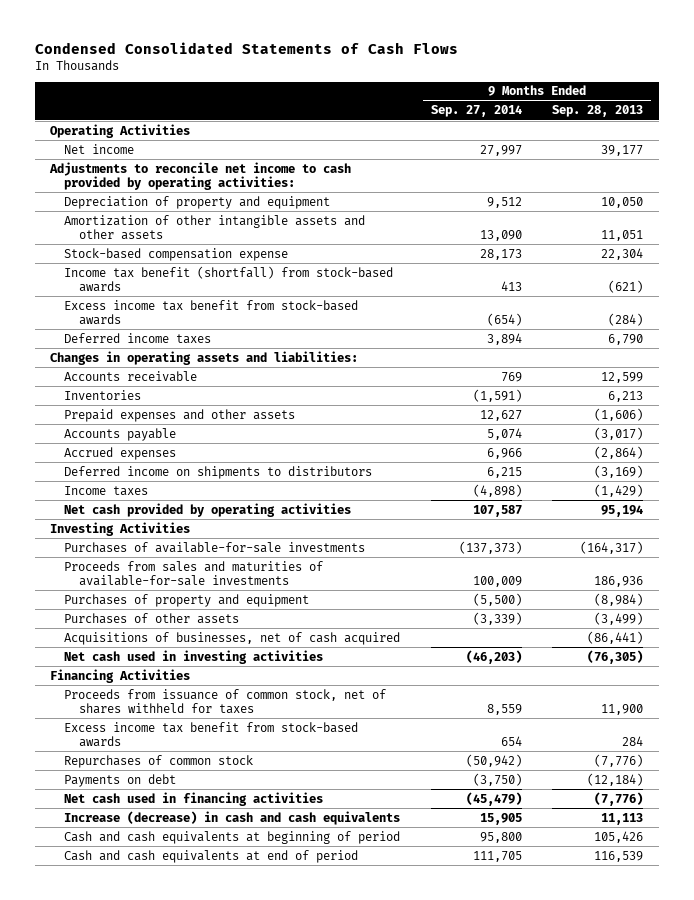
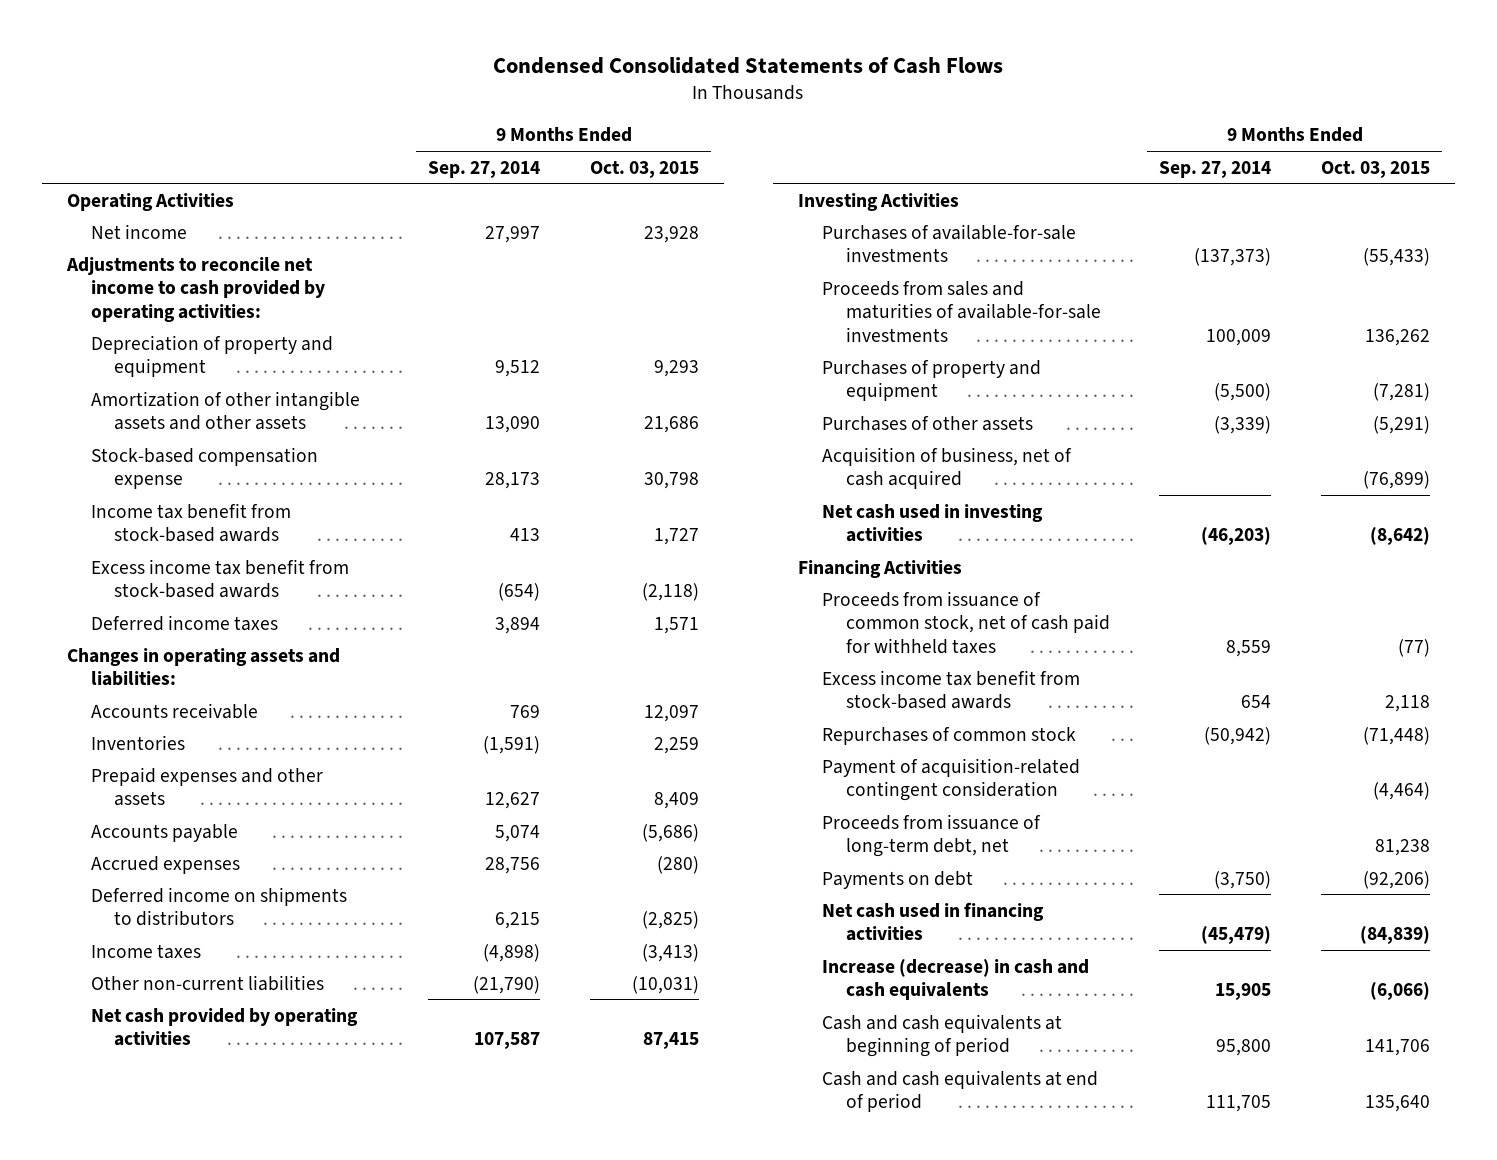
- | 9 Months Ended Sep. 27, 2014 | 9 Months Ended Sep. 28, 2013
+ | 9 Months Ended Sep. 27, 2014 | 9 Months Ended Oct. 03, 2015
- Income tax benefit (shortfall) from stock-based awards | 413 | (621)
+ Income tax benefit from stock-based awards | 413 | 1,727
- Accrued expenses | 6,966 | (2,864)
+ Accrued expenses | 28,756 | (280)
+ Other non-current liabilities | (21,790) | (10,031)
- Acquisitions of businesses, net of cash acquired | | (86,441)
+ Acquisition of business, net of cash acquired | | (76,899)
- Proceeds from issuance of common stock, net of shares withheld for taxes | 8,559 | 11,900
+ Proceeds from issuance of common stock, net of cash paid for withheld taxes | 8,559 | (77)
+ Payment of acquisition-related contingent consideration | | (4,464)
+ Proceeds from issuance of long-term debt, net | | 81,238

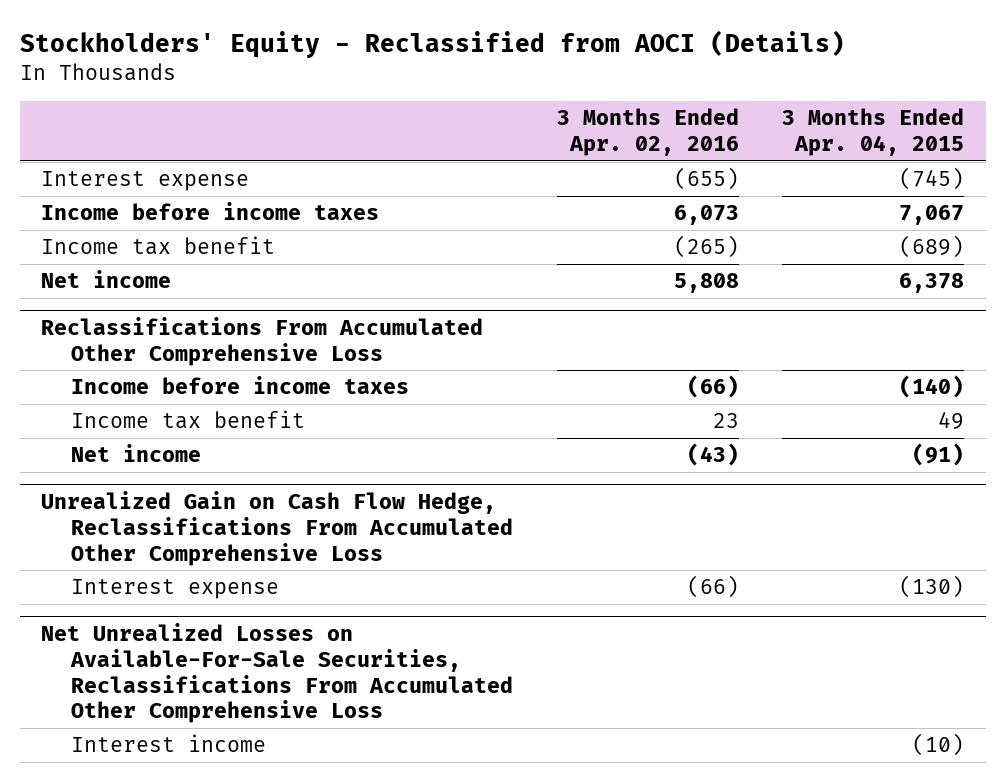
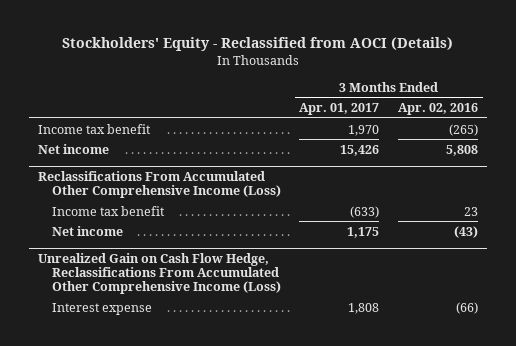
- | 3 Months Ended Apr. 02, 2016 | 3 Months Ended Apr. 04, 2015
+ | 3 Months Ended Apr. 01, 2017 | 3 Months Ended Apr. 02, 2016
- Interest expense | (655) | (745)
- Income before income taxes | 6,073 | 7,067
- Reclassifications From Accumulated Other Comprehensive Loss
- Income before income taxes | (66) | (140)
+ Reclassifications From Accumulated Other Comprehensive Income (Loss)
- Unrealized Gain on Cash Flow Hedge, Reclassifications From Accumulated Other Comprehensive Loss
+ Unrealized Gain on Cash Flow Hedge, Reclassifications From Accumulated Other Comprehensive Income (Loss)
- Net Unrealized Losses on Available-For-Sale Securities, Reclassifications From Accumulated Other Comprehensive Loss
- Interest income | | (10)

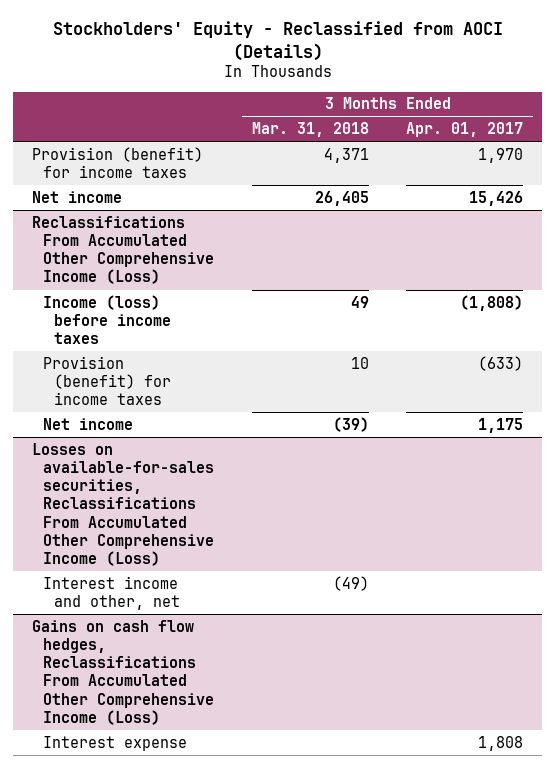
- | 3 Months Ended Apr. 01, 2017 | 3 Months Ended Apr. 02, 2016
+ | 3 Months Ended Mar. 31, 2018 | 3 Months Ended Apr. 01, 2017
- Income tax benefit | 1,970 | (265)
+ Provision (benefit) for income taxes | 4,371 | 1,970
@ Reclassifications From Accumulated Other Comprehensive Income (Loss)
- Income tax benefit | (633) | 23
+ Income (loss) before income taxes | 49 | (1,808)
+ Provision (benefit) for income taxes | 10 | (633)
- Unrealized Gain on Cash Flow Hedge, Reclassifications From Accumulated Other Comprehensive Income (Loss)
+ Losses on available-for-sales securities, Reclassifications From Accumulated Other Comprehensive Income (Loss)
+ Interest income and other, net | (49) |
+ Gains on cash flow hedges, Reclassifications From Accumulated Other Comprehensive Income (Loss)

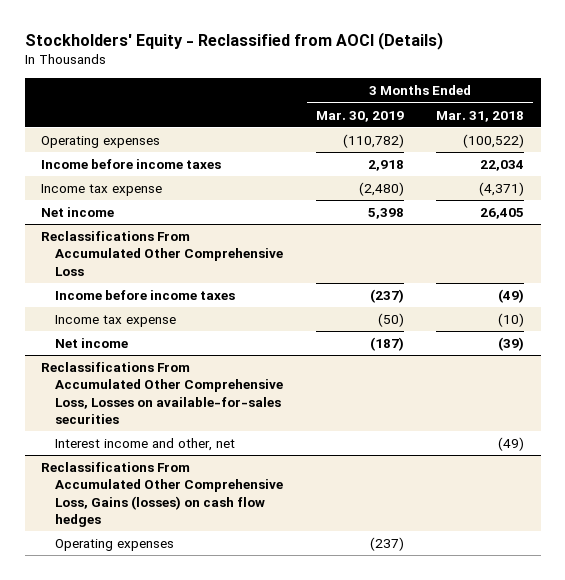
- | 3 Months Ended Mar. 31, 2018 | 3 Months Ended Apr. 01, 2017
+ | 3 Months Ended Mar. 30, 2019 | 3 Months Ended Mar. 31, 2018
- Provision (benefit) for income taxes | 4,371 | 1,970
+ Operating expenses | (110,782) | (100,522)
+ Income before income taxes | 2,918 | 22,034
+ Income tax expense | (2,480) | (4,371)
- Reclassifications From Accumulated Other Comprehensive Income (Loss)
- Income (loss) before income taxes | 49 | (1,808)
- Provision (benefit) for income taxes | 10 | (633)
+ Reclassifications From Accumulated Other Comprehensive Loss
+ Income before income taxes | (237) | (49)
+ Income tax expense | (50) | (10)
- Losses on available-for-sales securities, Reclassifications From Accumulated Other Comprehensive Income (Loss)
+ Reclassifications From Accumulated Other Comprehensive Loss, Losses on available-for-sales securities
- Gains on cash flow hedges, Reclassifications From Accumulated Other Comprehensive Income (Loss)
- Interest expense | | 1,808
+ Reclassifications From Accumulated Other Comprehensive Loss, Gains (losses) on cash flow hedges
+ Operating expenses | (237) |

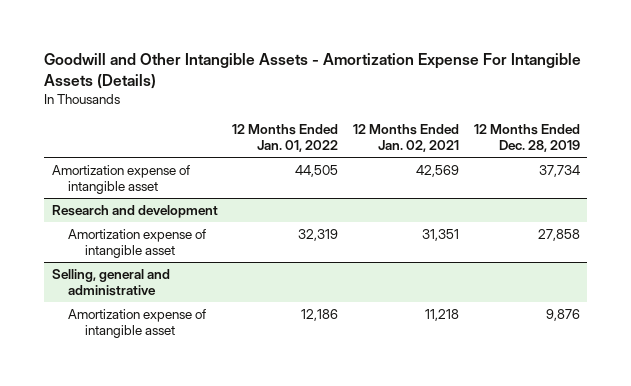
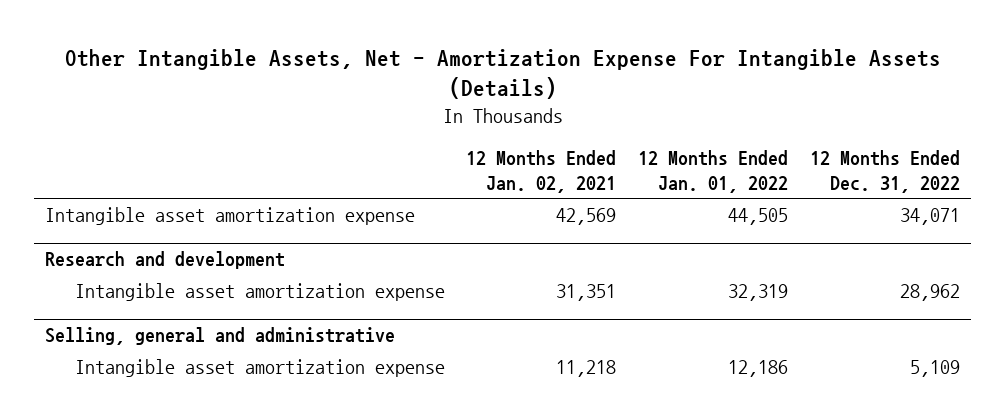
- Goodwill and Other Intangible Assets - Amortization Expense For Intangible Assets (Details)
+ Other Intangible Assets, Net - Amortization Expense For Intangible Assets (Details)
- | 12 Months Ended Jan. 01, 2022 | 12 Months Ended Jan. 02, 2021 | 12 Months Ended Dec. 28, 2019
+ | 12 Months Ended Jan. 02, 2021 | 12 Months Ended Jan. 01, 2022 | 12 Months Ended Dec. 31, 2022
- Amortization expense of intangible asset | 44,505 | 42,569 | 37,734
+ Intangible asset amortization expense | 42,569 | 44,505 | 34,071
@ Research and development
- Amortization expense of intangible asset | 32,319 | 31,351 | 27,858
+ Intangible asset amortization expense | 31,351 | 32,319 | 28,962
@ Selling, general and administrative
- Amortization expense of intangible asset | 12,186 | 11,218 | 9,876
+ Intangible asset amortization expense | 11,218 | 12,186 | 5,109

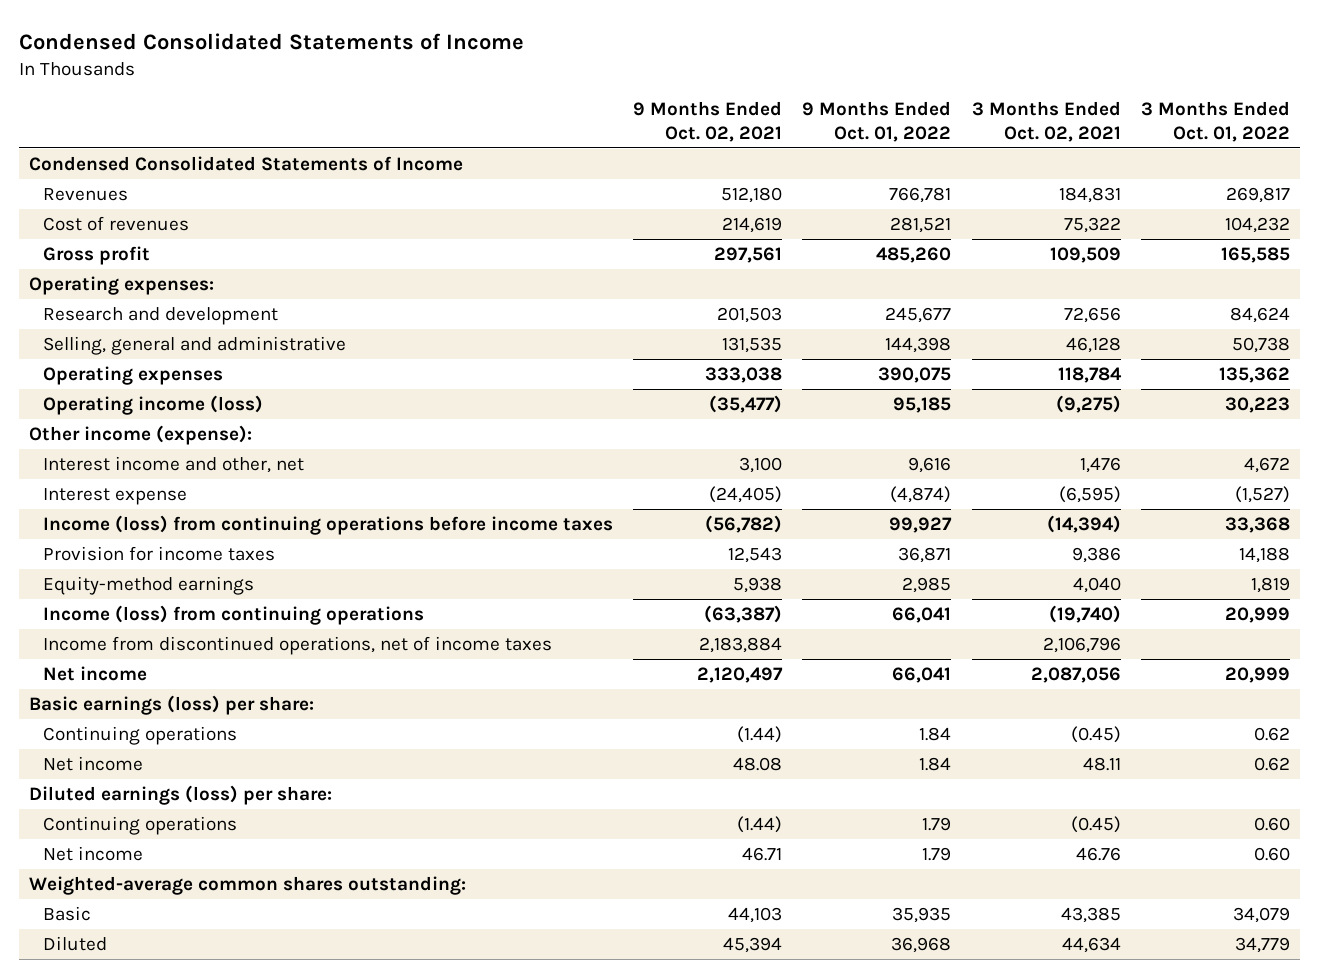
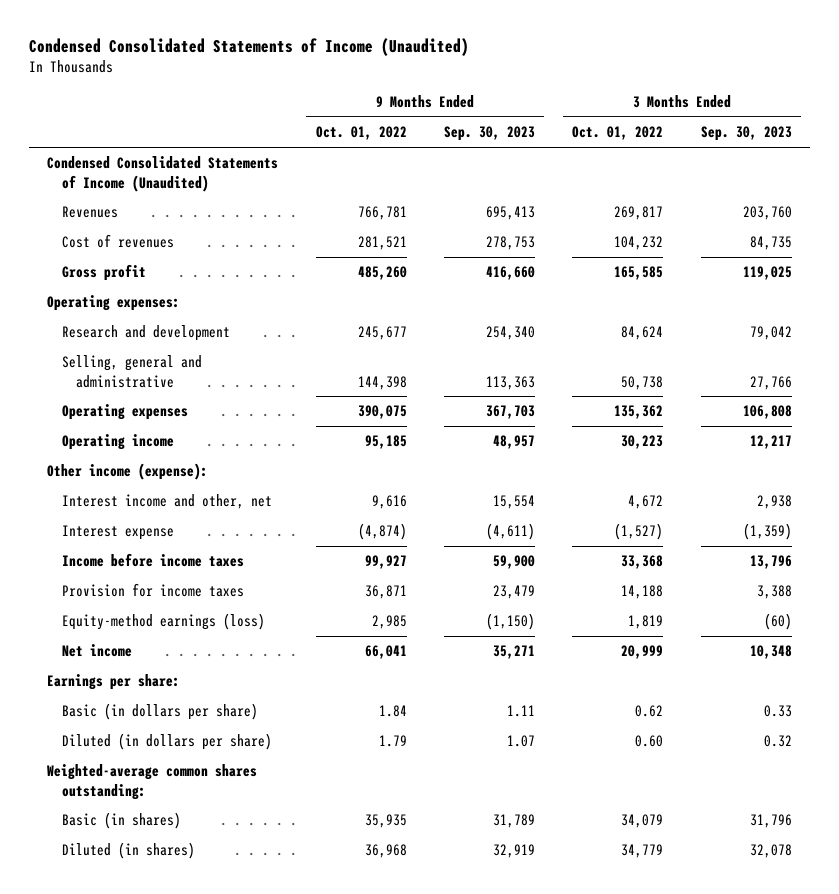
- Condensed Consolidated Statements of Income
+ Condensed Consolidated Statements of Income (Unaudited)
- | 9 Months Ended Oct. 02, 2021 | 9 Months Ended Oct. 01, 2022 | 3 Months Ended Oct. 02, 2021 | 3 Months Ended Oct. 01, 2022
+ | 9 Months Ended Oct. 01, 2022 | 9 Months Ended Sep. 30, 2023 | 3 Months Ended Oct. 01, 2022 | 3 Months Ended Sep. 30, 2023
- Condensed Consolidated Statements of Income
+ Condensed Consolidated Statements of Income (Unaudited)
- Operating income (loss) | (35,477) | 95,185 | (9,275) | 30,223
+ Operating income | 95,185 | 48,957 | 30,223 | 12,217
- Income (loss) from continuing operations before income taxes | (56,782) | 99,927 | (14,394) | 33,368
+ Income before income taxes | 99,927 | 59,900 | 33,368 | 13,796
- Equity-method earnings | 5,938 | 2,985 | 4,040 | 1,819
- Income (loss) from continuing operations | (63,387) | 66,041 | (19,740) | 20,999
- Income from discontinued operations, net of income taxes | 2,183,884 | | 2,106,796 |
+ Equity-method earnings (loss) | 2,985 | (1,150) | 1,819 | (60)
- Basic earnings (loss) per share:
- Continuing operations | (1.44) | 1.84 | (0.45) | 0.62
- Net income | 48.08 | 1.84 | 48.11 | 0.62
- Diluted earnings (loss) per share:
- Continuing operations | (1.44) | 1.79 | (0.45) | 0.60
- Net income | 46.71 | 1.79 | 46.76 | 0.60
+ Earnings per share:
+ Basic (in dollars per share) | 1.84 | 1.11 | 0.62 | 0.33
+ Diluted (in dollars per share) | 1.79 | 1.07 | 0.60 | 0.32
- Basic | 44,103 | 35,935 | 43,385 | 34,079
- Diluted | 45,394 | 36,968 | 44,634 | 34,779
+ Basic (in shares) | 35,935 | 31,789 | 34,079 | 31,796
+ Diluted (in shares) | 36,968 | 32,919 | 34,779 | 32,078

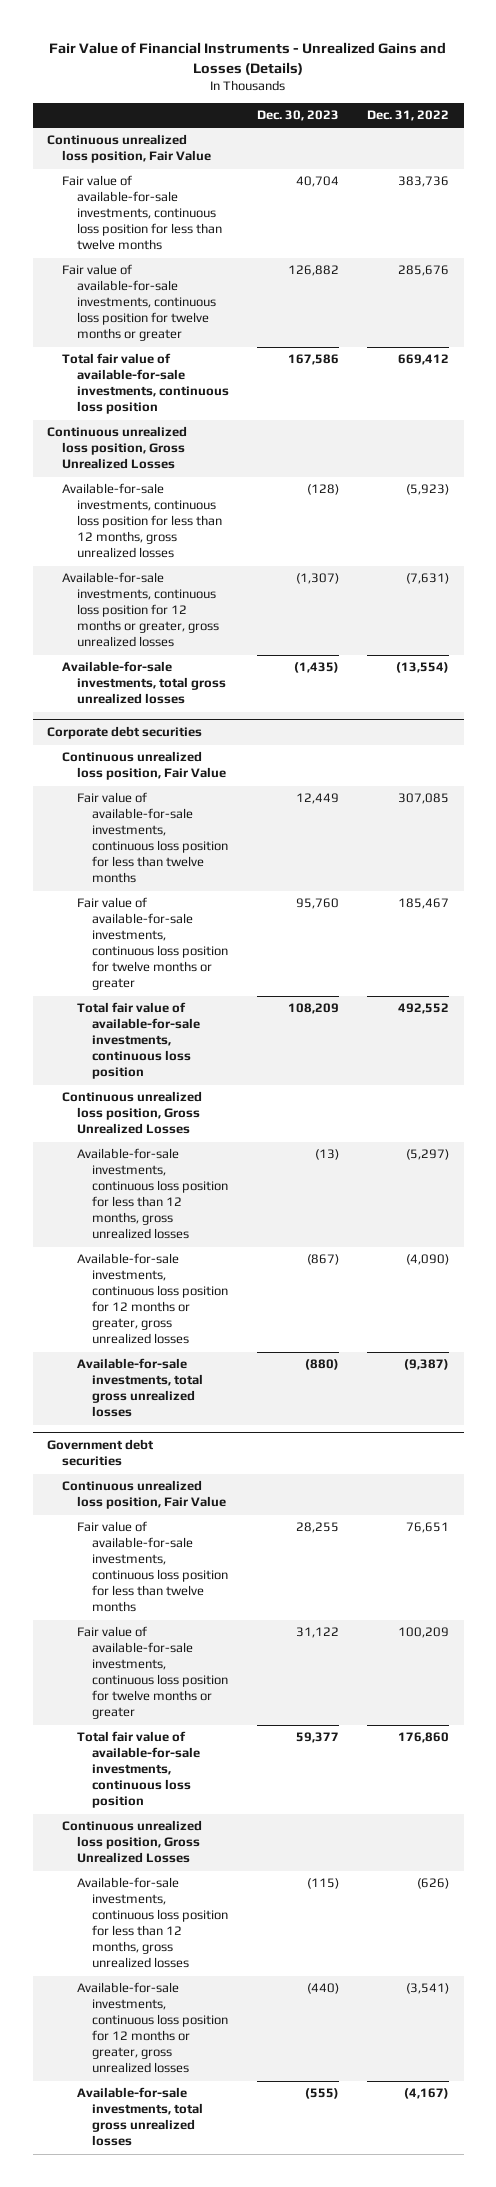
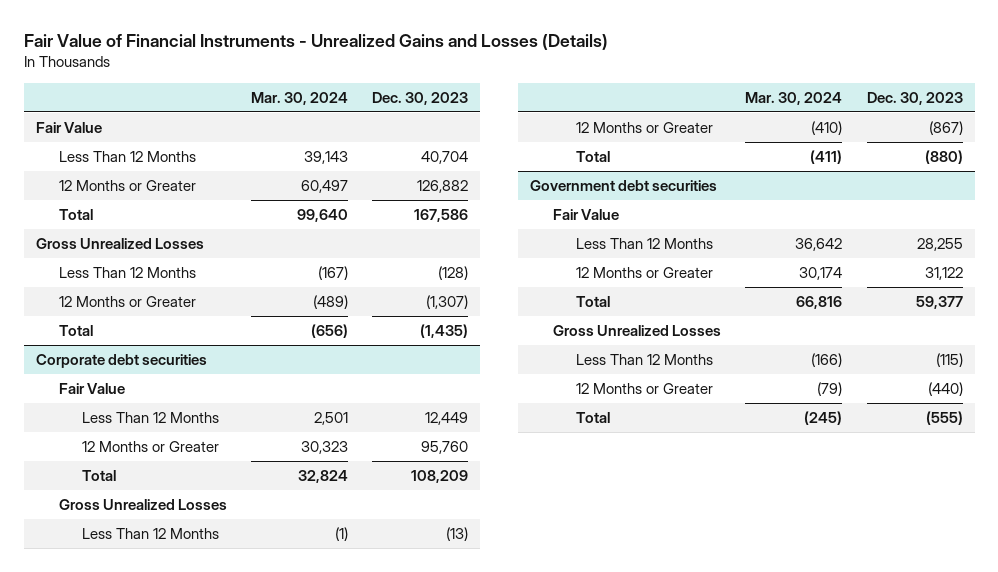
- | Dec. 30, 2023 | Dec. 31, 2022
+ | Mar. 30, 2024 | Dec. 30, 2023
- Continuous unrealized loss position, Fair Value
- Fair value of available-for-sale investments, continuous loss position for less than twelve months | 40,704 | 383,736
- Fair value of available-for-sale investments, continuous loss position for twelve months or greater | 126,882 | 285,676
- Total fair value of available-for-sale investments, continuous loss position | 167,586 | 669,412
- Continuous unrealized loss position, Gross Unrealized Losses
- Available-for-sale investments, continuous loss position for less than 12 months, gross unrealized losses | (128) | (5,923)
- Available-for-sale investments, continuous loss position for 12 months or greater, gross unrealized losses | (1,307) | (7,631)
- Available-for-sale investments, total gross unrealized losses | (1,435) | (13,554)
+ Fair Value
+ Less Than 12 Months | 39,143 | 40,704
+ 12 Months or Greater | 60,497 | 126,882
+ Total | 99,640 | 167,586
+ Gross Unrealized Losses
+ Less Than 12 Months | (167) | (128)
+ 12 Months or Greater | (489) | (1,307)
+ Total | (656) | (1,435)
@ Corporate debt securities
- Continuous unrealized loss position, Fair Value
- Fair value of available-for-sale investments, continuous loss position for less than twelve months | 12,449 | 307,085
- Fair value of available-for-sale investments, continuous loss position for twelve months or greater | 95,760 | 185,467
- Total fair value of available-for-sale investments, continuous loss position | 108,209 | 492,552
- Continuous unrealized loss position, Gross Unrealized Losses
- Available-for-sale investments, continuous loss position for less than 12 months, gross unrealized losses | (13) | (5,297)
- Available-for-sale investments, continuous loss position for 12 months or greater, gross unrealized losses | (867) | (4,090)
- Available-for-sale investments, total gross unrealized losses | (880) | (9,387)
+ Fair Value
+ Less Than 12 Months | 2,501 | 12,449
+ 12 Months or Greater | 30,323 | 95,760
+ Total | 32,824 | 108,209
+ Gross Unrealized Losses
+ Less Than 12 Months | (1) | (13)
+ 12 Months or Greater | (410) | (867)
+ Total | (411) | (880)
@ Government debt securities
- Continuous unrealized loss position, Fair Value
- Fair value of available-for-sale investments, continuous loss position for less than twelve months | 28,255 | 76,651
- Fair value of available-for-sale investments, continuous loss position for twelve months or greater | 31,122 | 100,209
- Total fair value of available-for-sale investments, continuous loss position | 59,377 | 176,860
- Continuous unrealized loss position, Gross Unrealized Losses
- Available-for-sale investments, continuous loss position for less than 12 months, gross unrealized losses | (115) | (626)
- Available-for-sale investments, continuous loss position for 12 months or greater, gross unrealized losses | (440) | (3,541)
- Available-for-sale investments, total gross unrealized losses | (555) | (4,167)
+ Fair Value
+ Less Than 12 Months | 36,642 | 28,255
+ 12 Months or Greater | 30,174 | 31,122
+ Total | 66,816 | 59,377
+ Gross Unrealized Losses
+ Less Than 12 Months | (166) | (115)
+ 12 Months or Greater | (79) | (440)
+ Total | (245) | (555)

